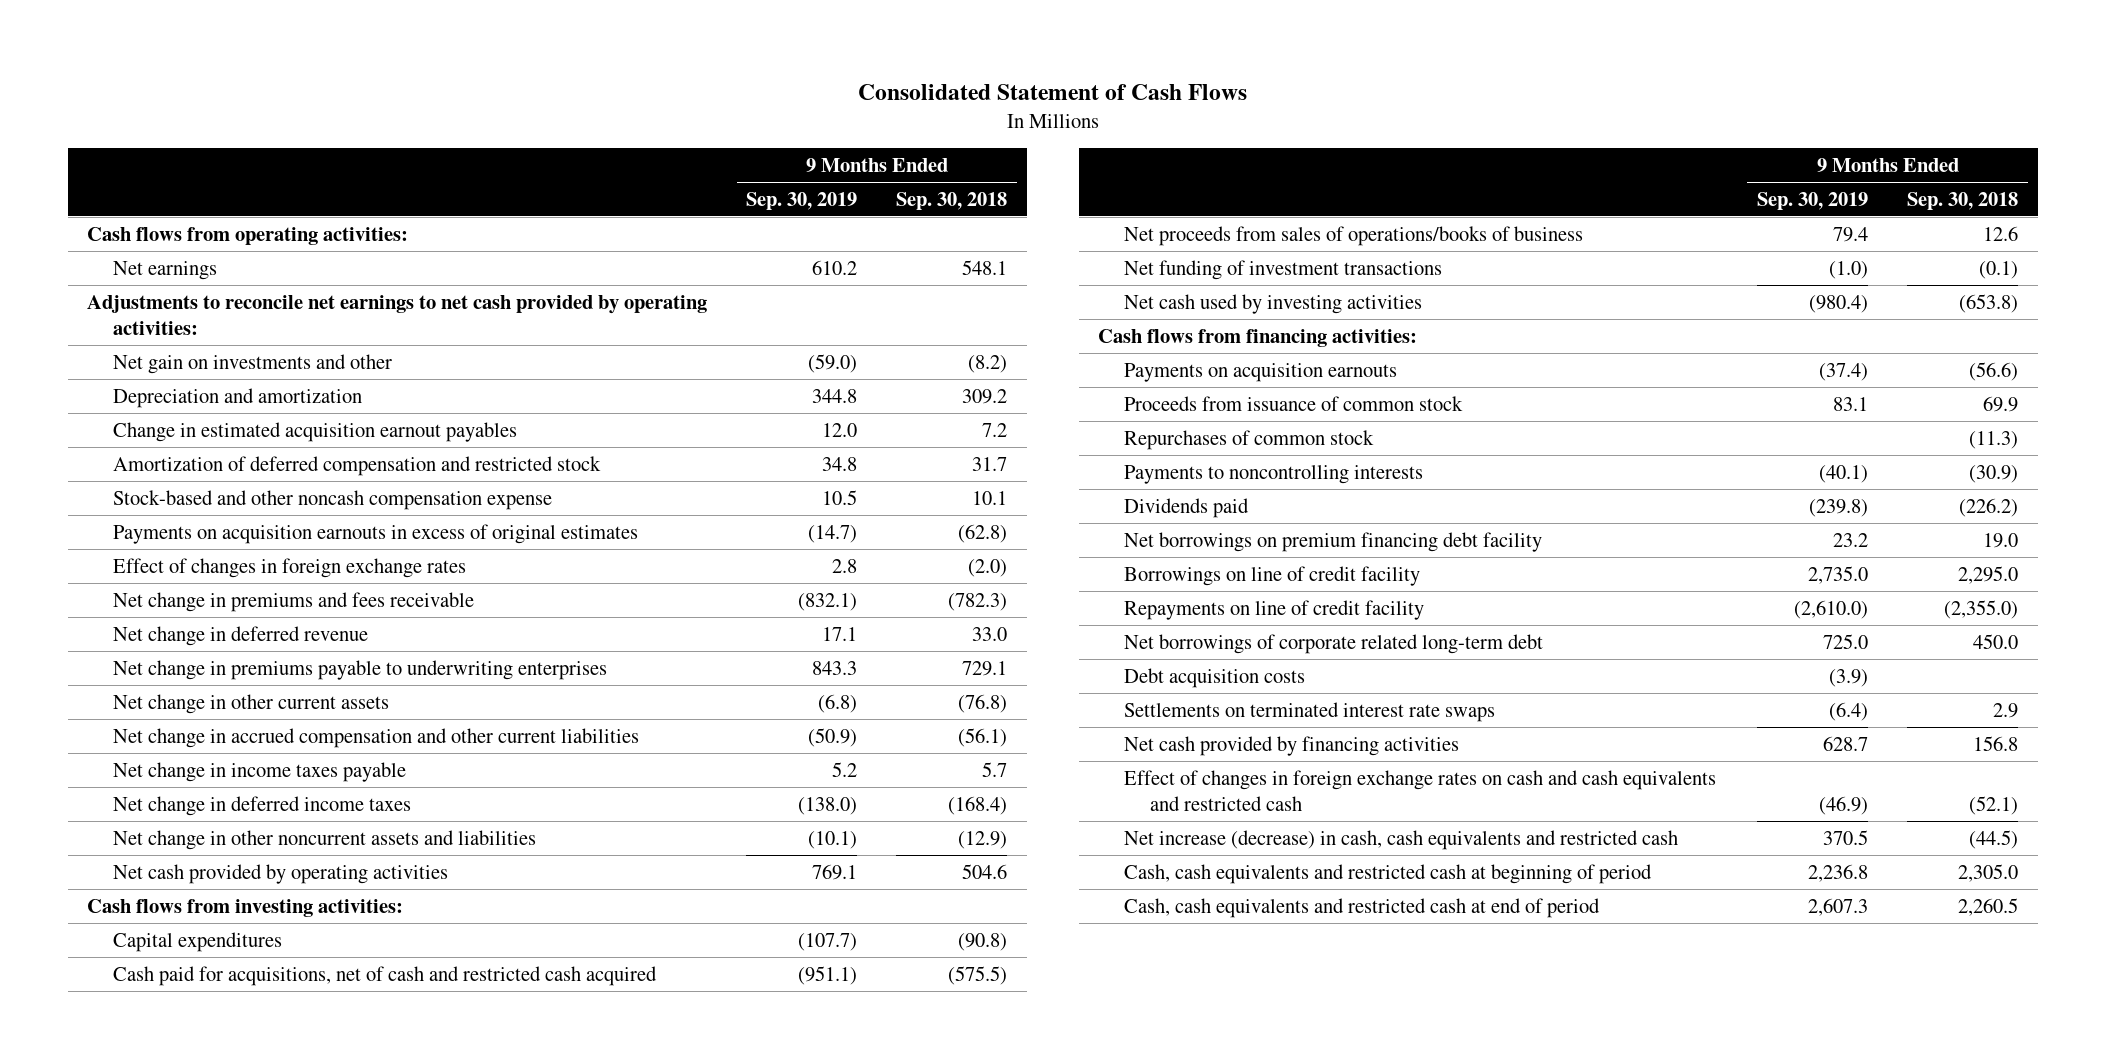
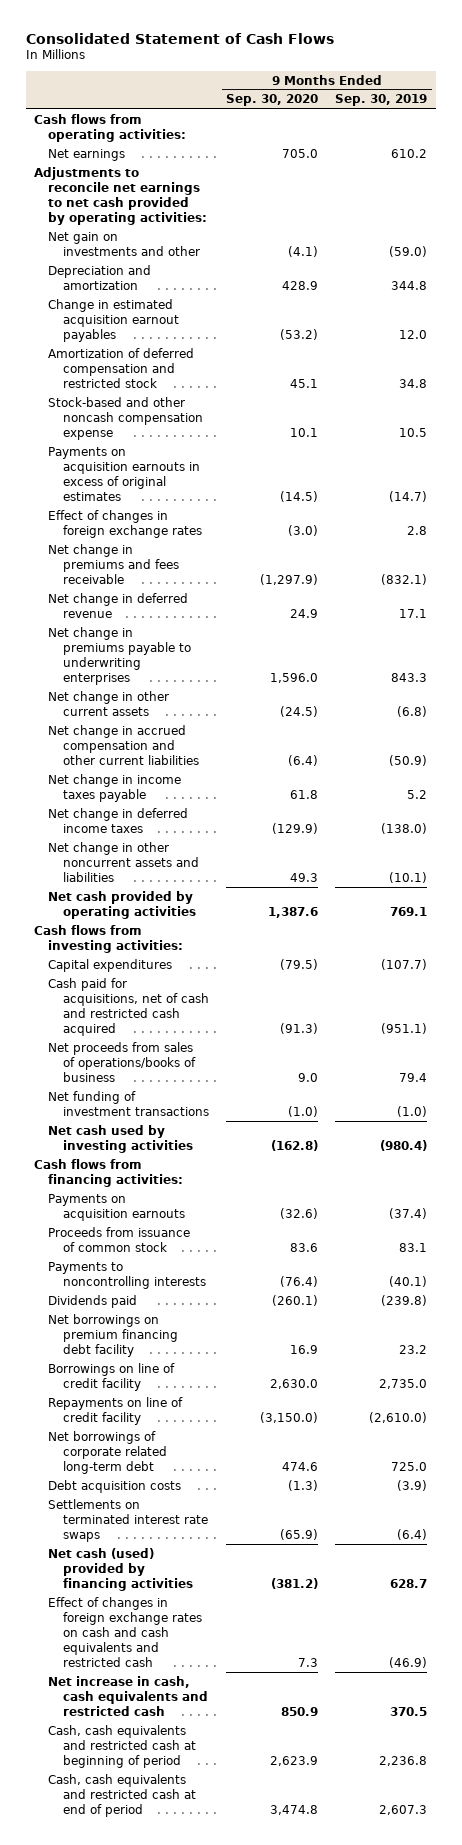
- | 9 Months Ended Sep. 30, 2019 | 9 Months Ended Sep. 30, 2018
+ | 9 Months Ended Sep. 30, 2020 | 9 Months Ended Sep. 30, 2019
- Repurchases of common stock | | (11.3)
- Net cash provided by financing activities | 628.7 | 156.8
+ Net cash (used) provided by financing activities | (381.2) | 628.7
- Net increase (decrease) in cash, cash equivalents and restricted cash | 370.5 | (44.5)
+ Net increase in cash, cash equivalents and restricted cash | 850.9 | 370.5

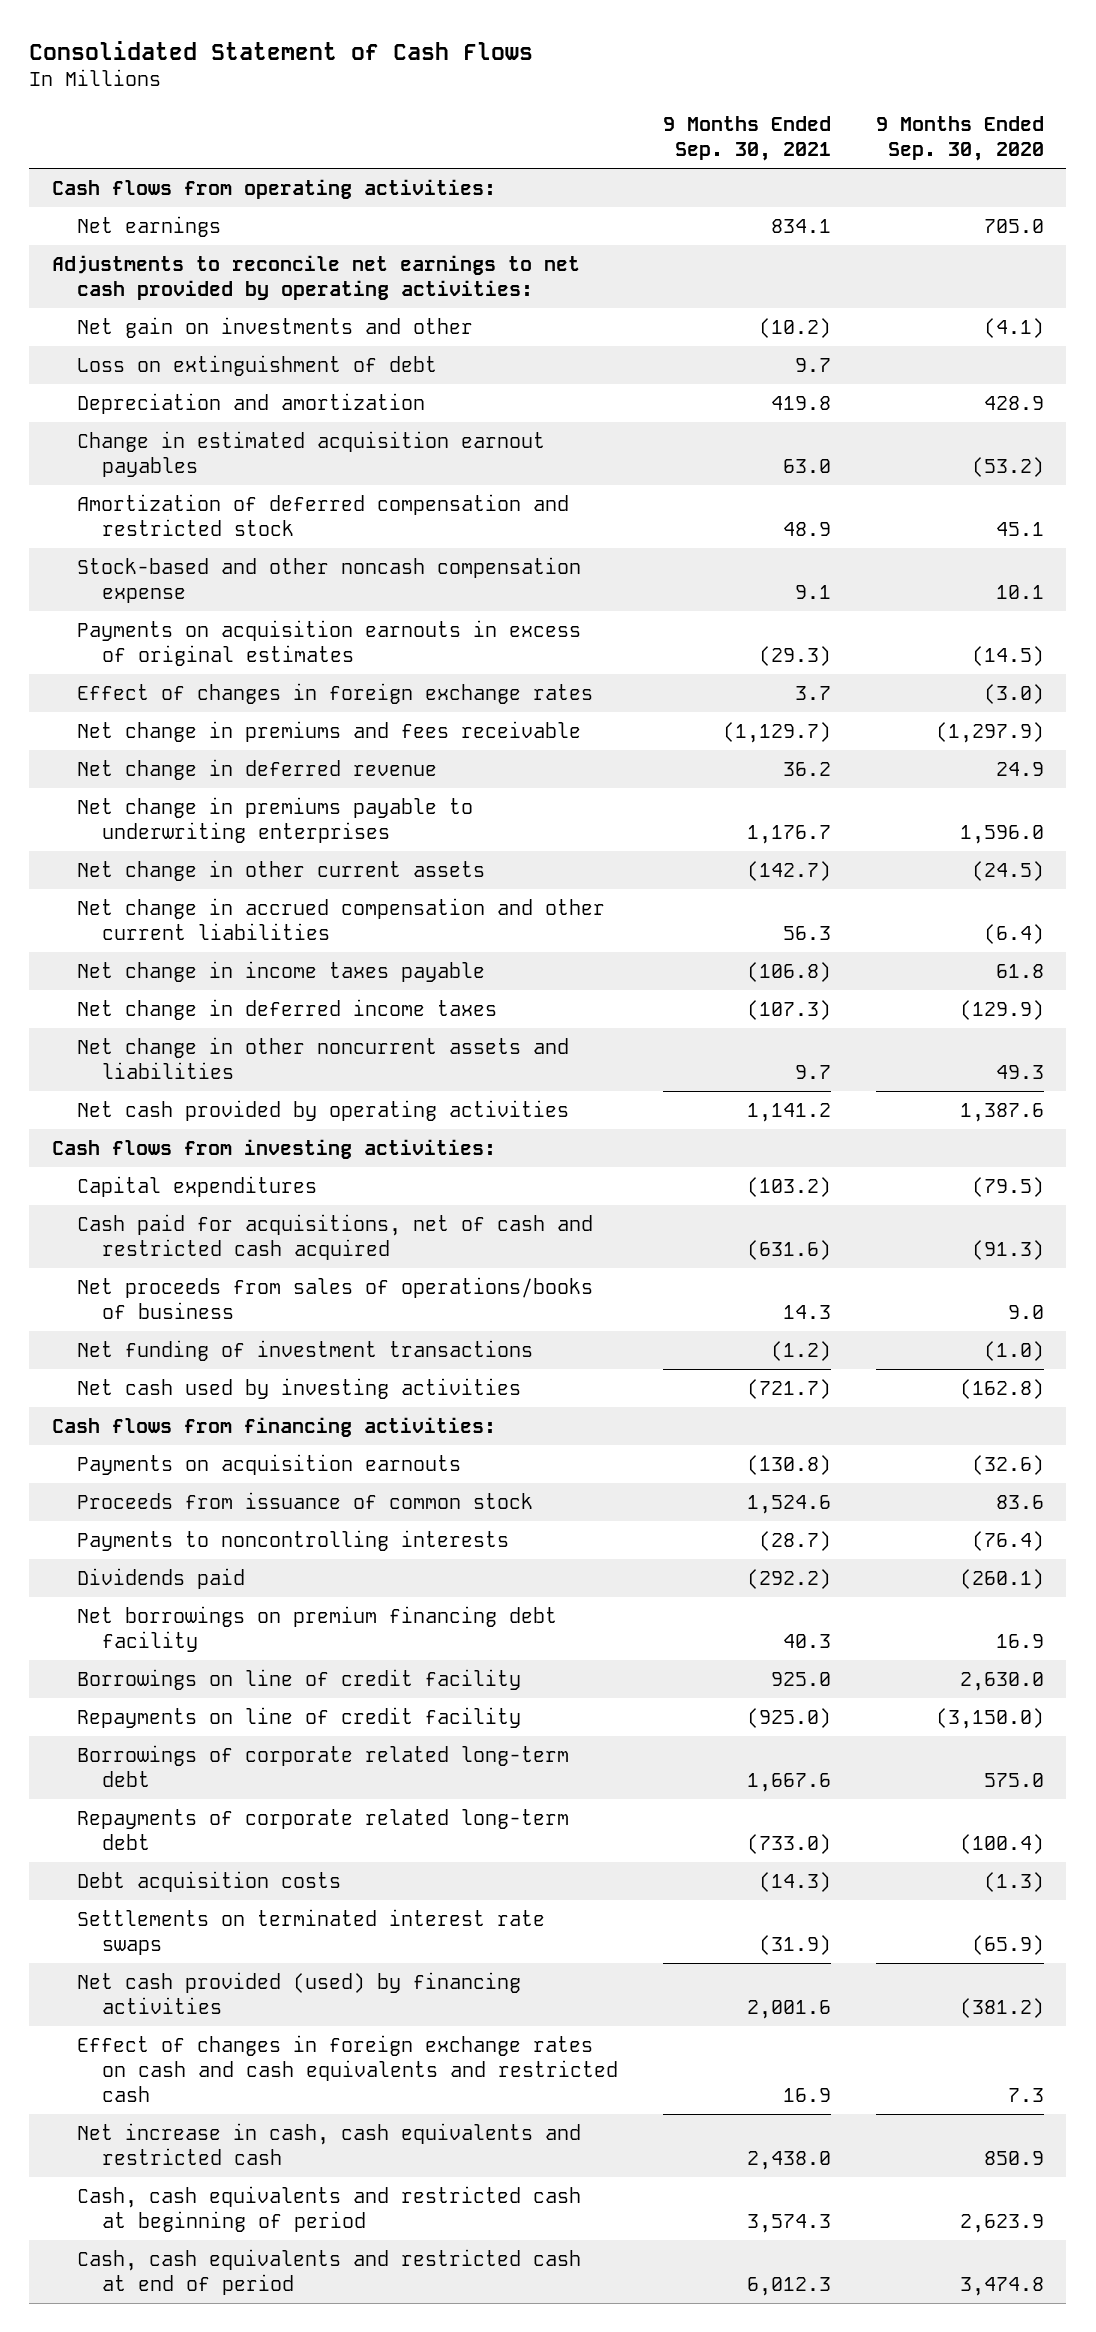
- | 9 Months Ended Sep. 30, 2020 | 9 Months Ended Sep. 30, 2019
+ | 9 Months Ended Sep. 30, 2021 | 9 Months Ended Sep. 30, 2020
+ Loss on extinguishment of debt | 9.7 |
- Net borrowings of corporate related long-term debt | 474.6 | 725.0
+ Borrowings of corporate related long-term debt | 1,667.6 | 575.0
+ Repayments of corporate related long-term debt | (733.0) | (100.4)
- Net cash (used) provided by financing activities | (381.2) | 628.7
+ Net cash provided (used) by financing activities | 2,001.6 | (381.2)

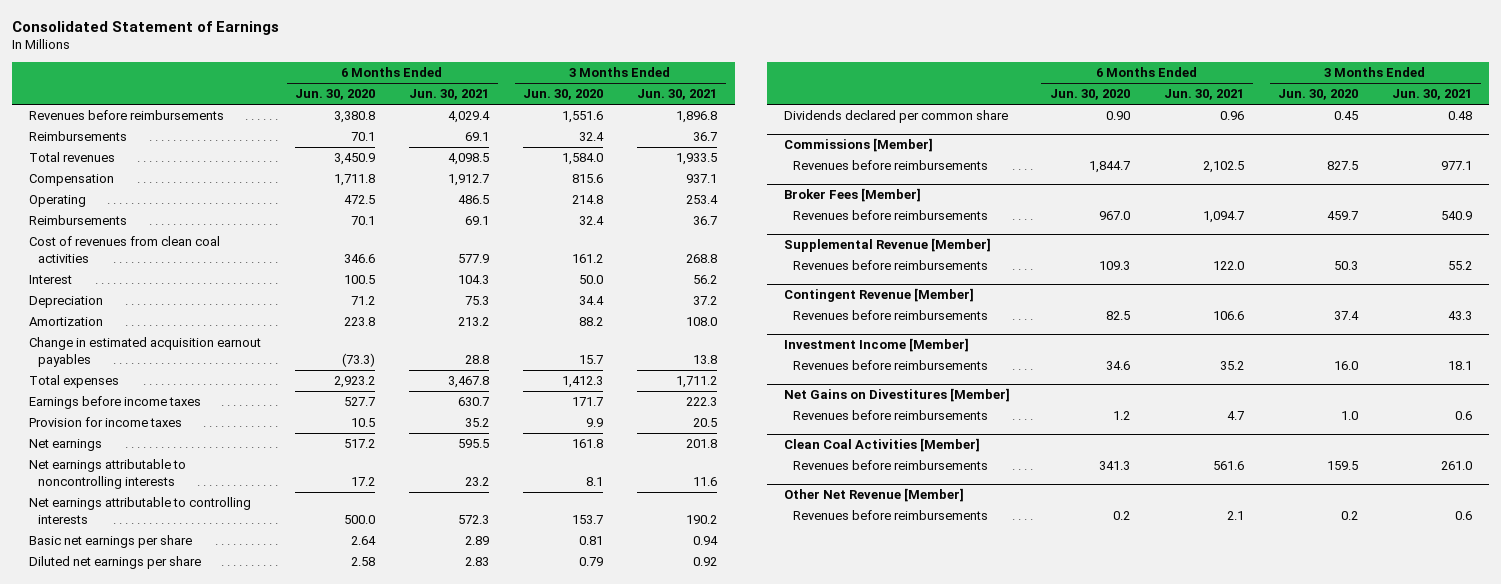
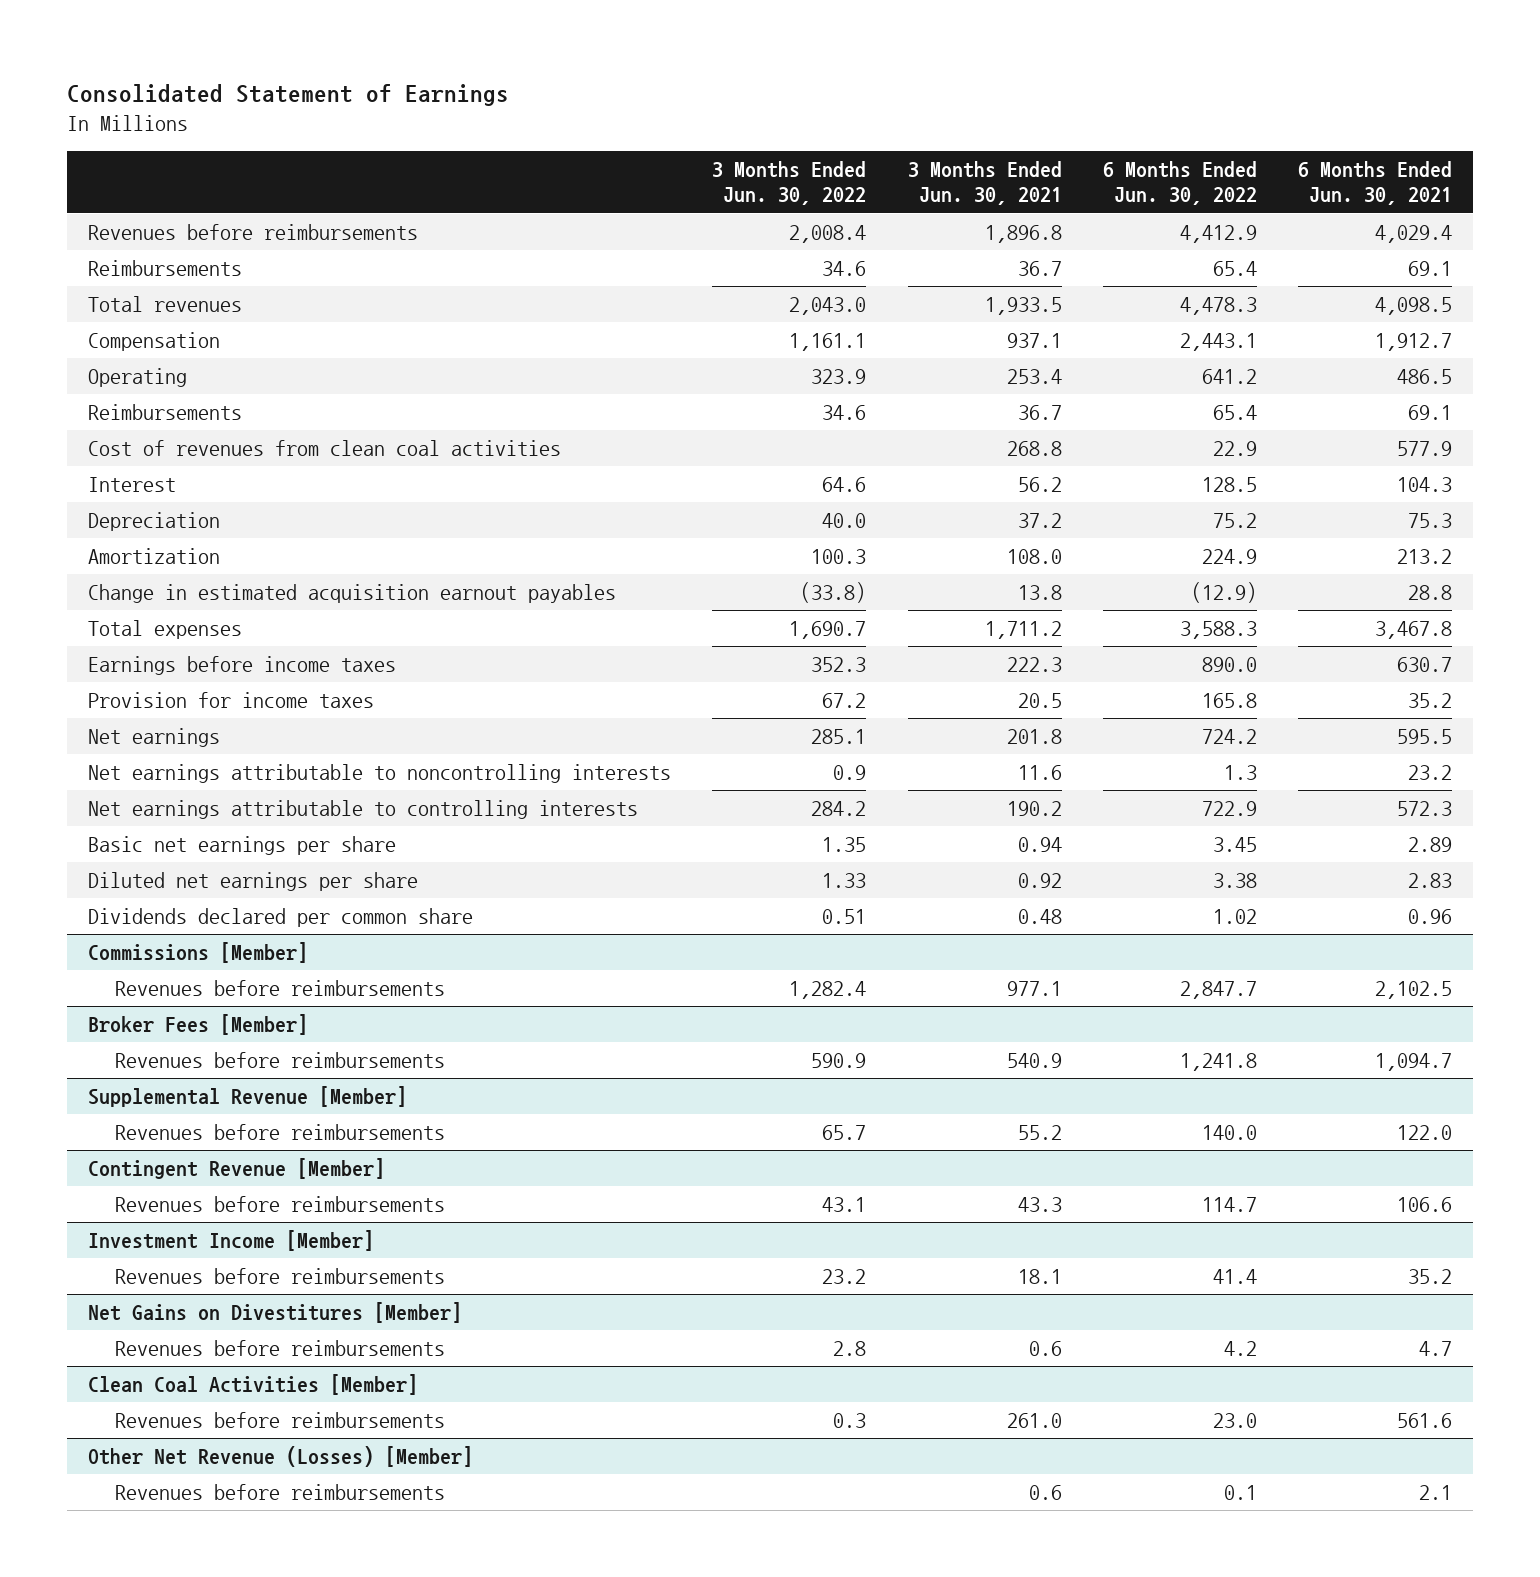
- | 6 Months Ended Jun. 30, 2020 | 6 Months Ended Jun. 30, 2021 | 3 Months Ended Jun. 30, 2020 | 3 Months Ended Jun. 30, 2021
+ | 3 Months Ended Jun. 30, 2022 | 3 Months Ended Jun. 30, 2021 | 6 Months Ended Jun. 30, 2022 | 6 Months Ended Jun. 30, 2021
- Other Net Revenue [Member]
+ Other Net Revenue (Losses) [Member]

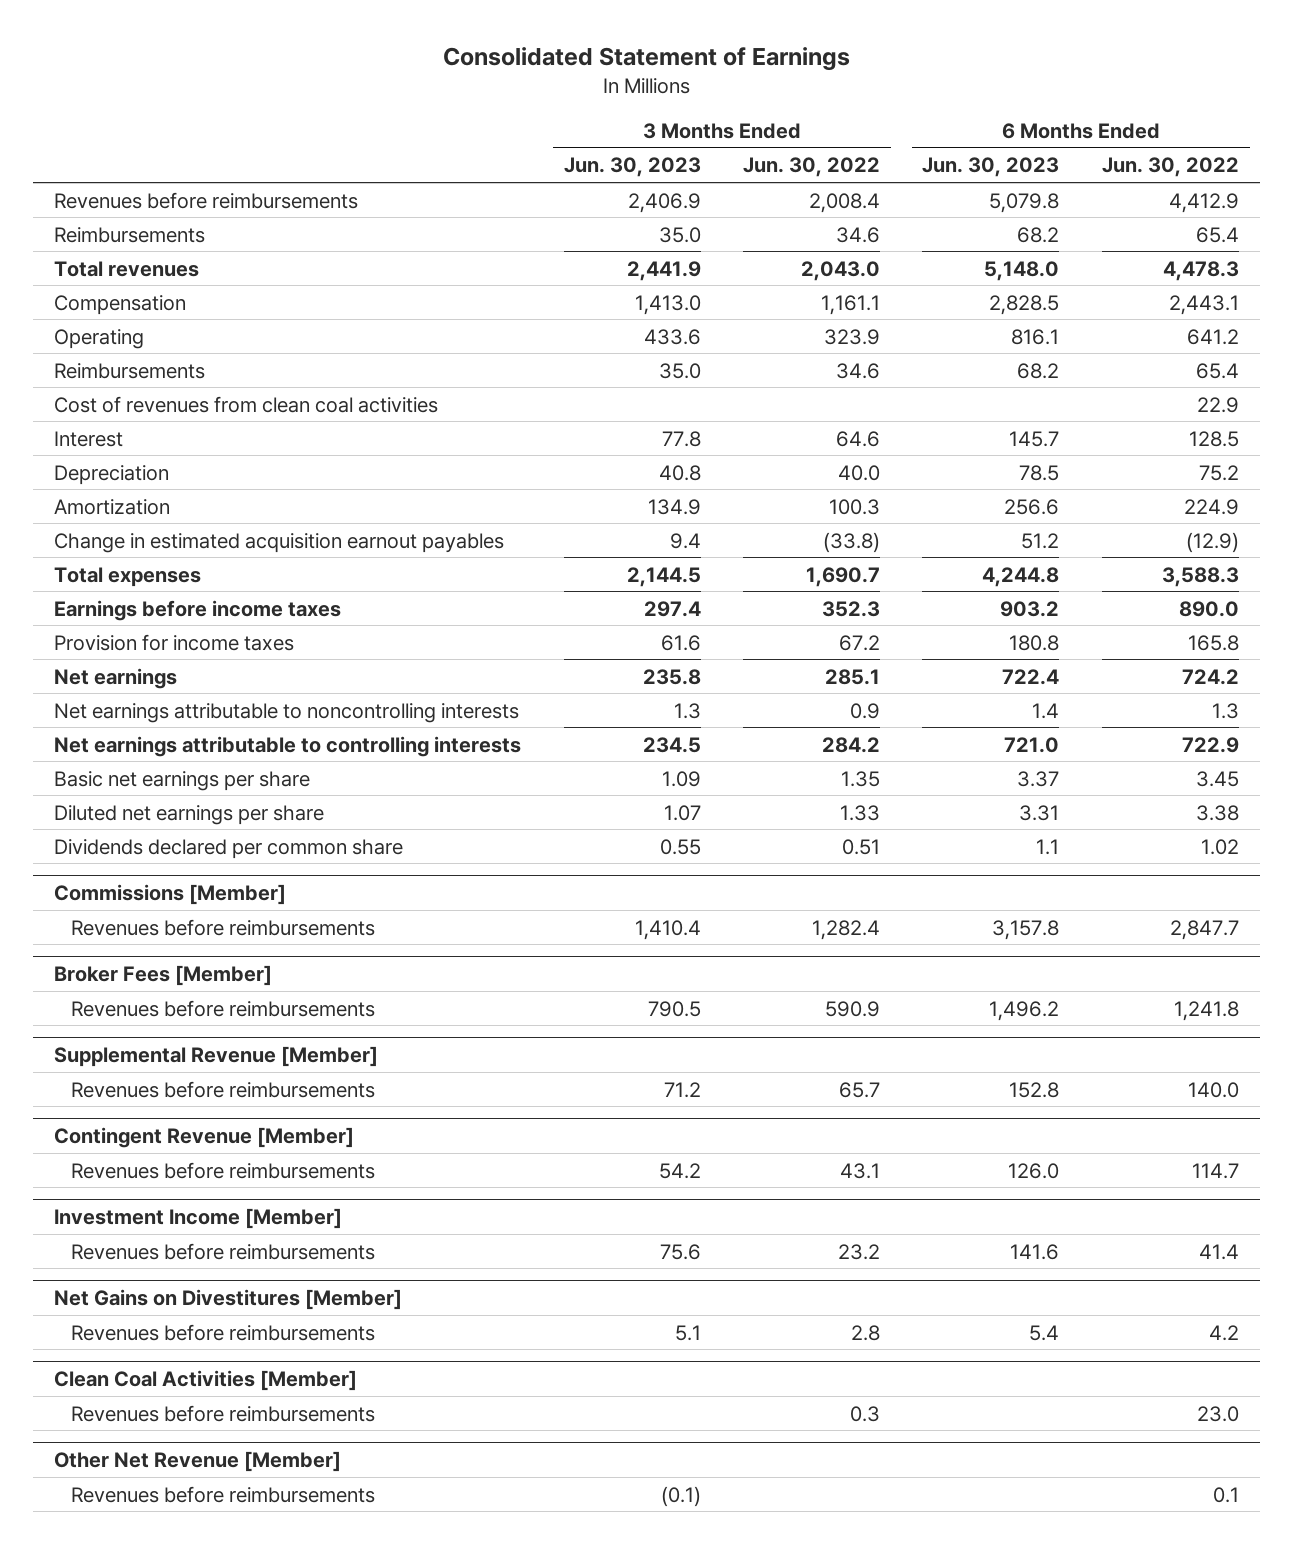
- | 3 Months Ended Jun. 30, 2022 | 3 Months Ended Jun. 30, 2021 | 6 Months Ended Jun. 30, 2022 | 6 Months Ended Jun. 30, 2021
+ | 3 Months Ended Jun. 30, 2023 | 3 Months Ended Jun. 30, 2022 | 6 Months Ended Jun. 30, 2023 | 6 Months Ended Jun. 30, 2022
- Other Net Revenue (Losses) [Member]
+ Other Net Revenue [Member]

